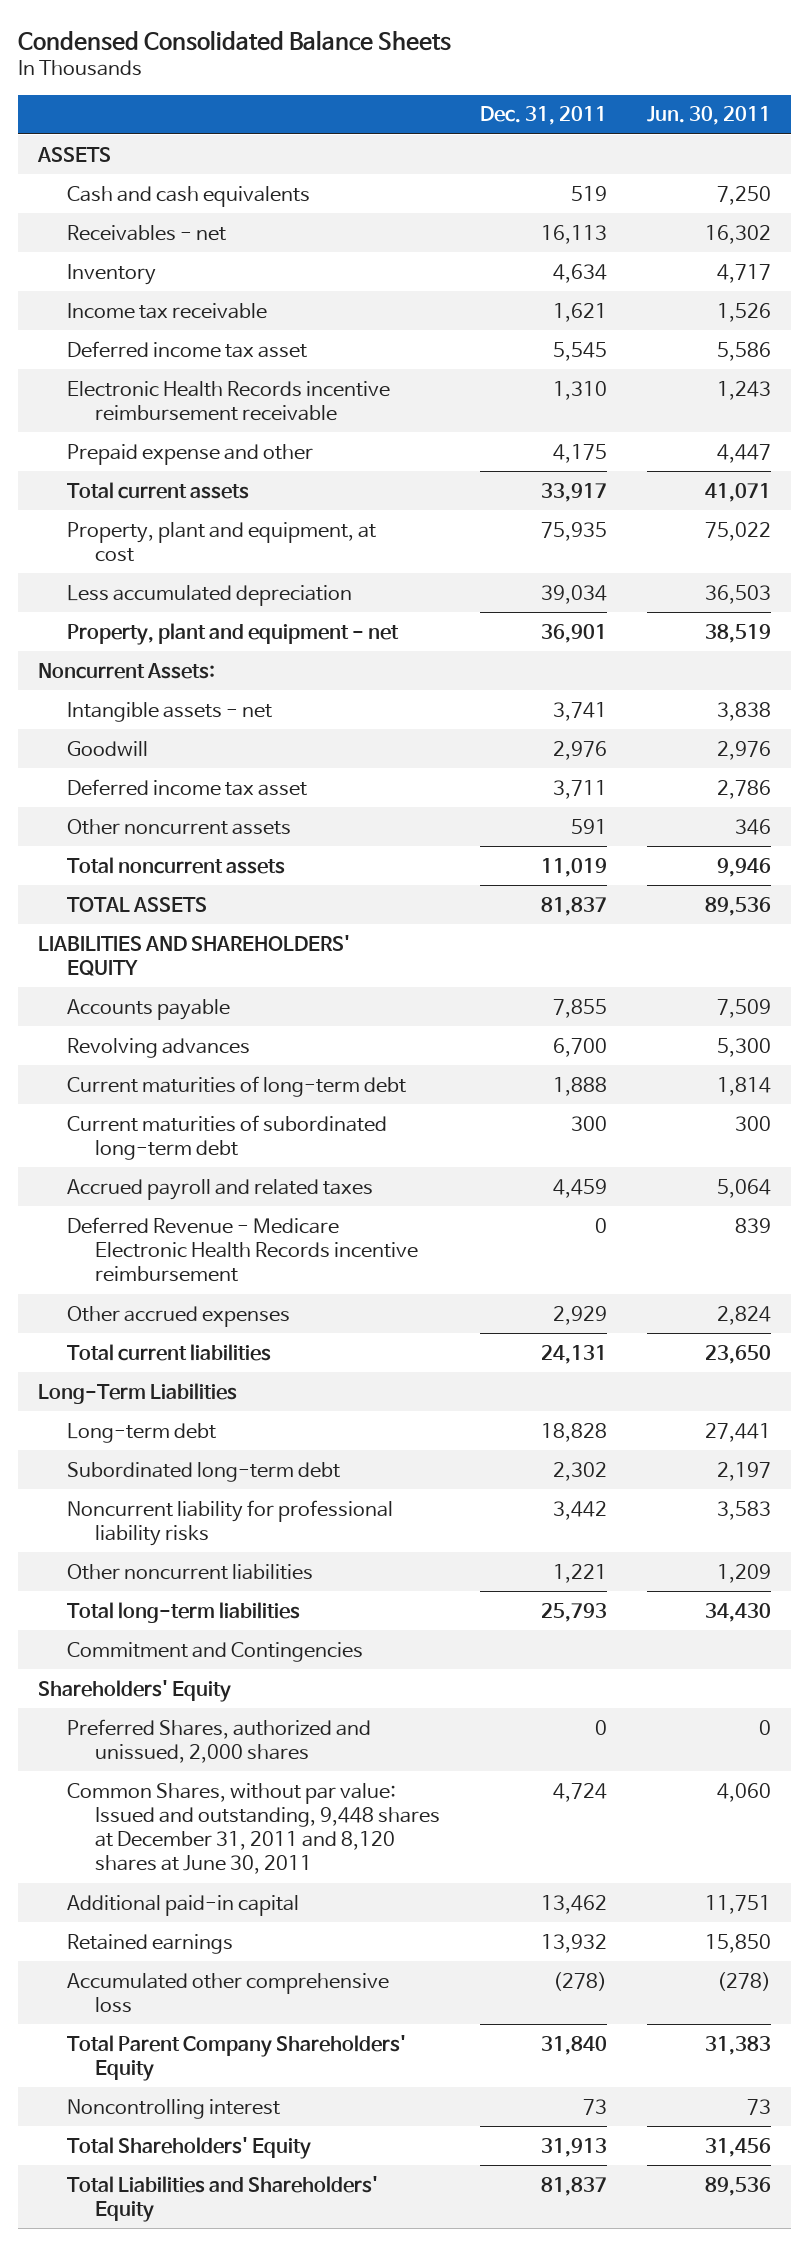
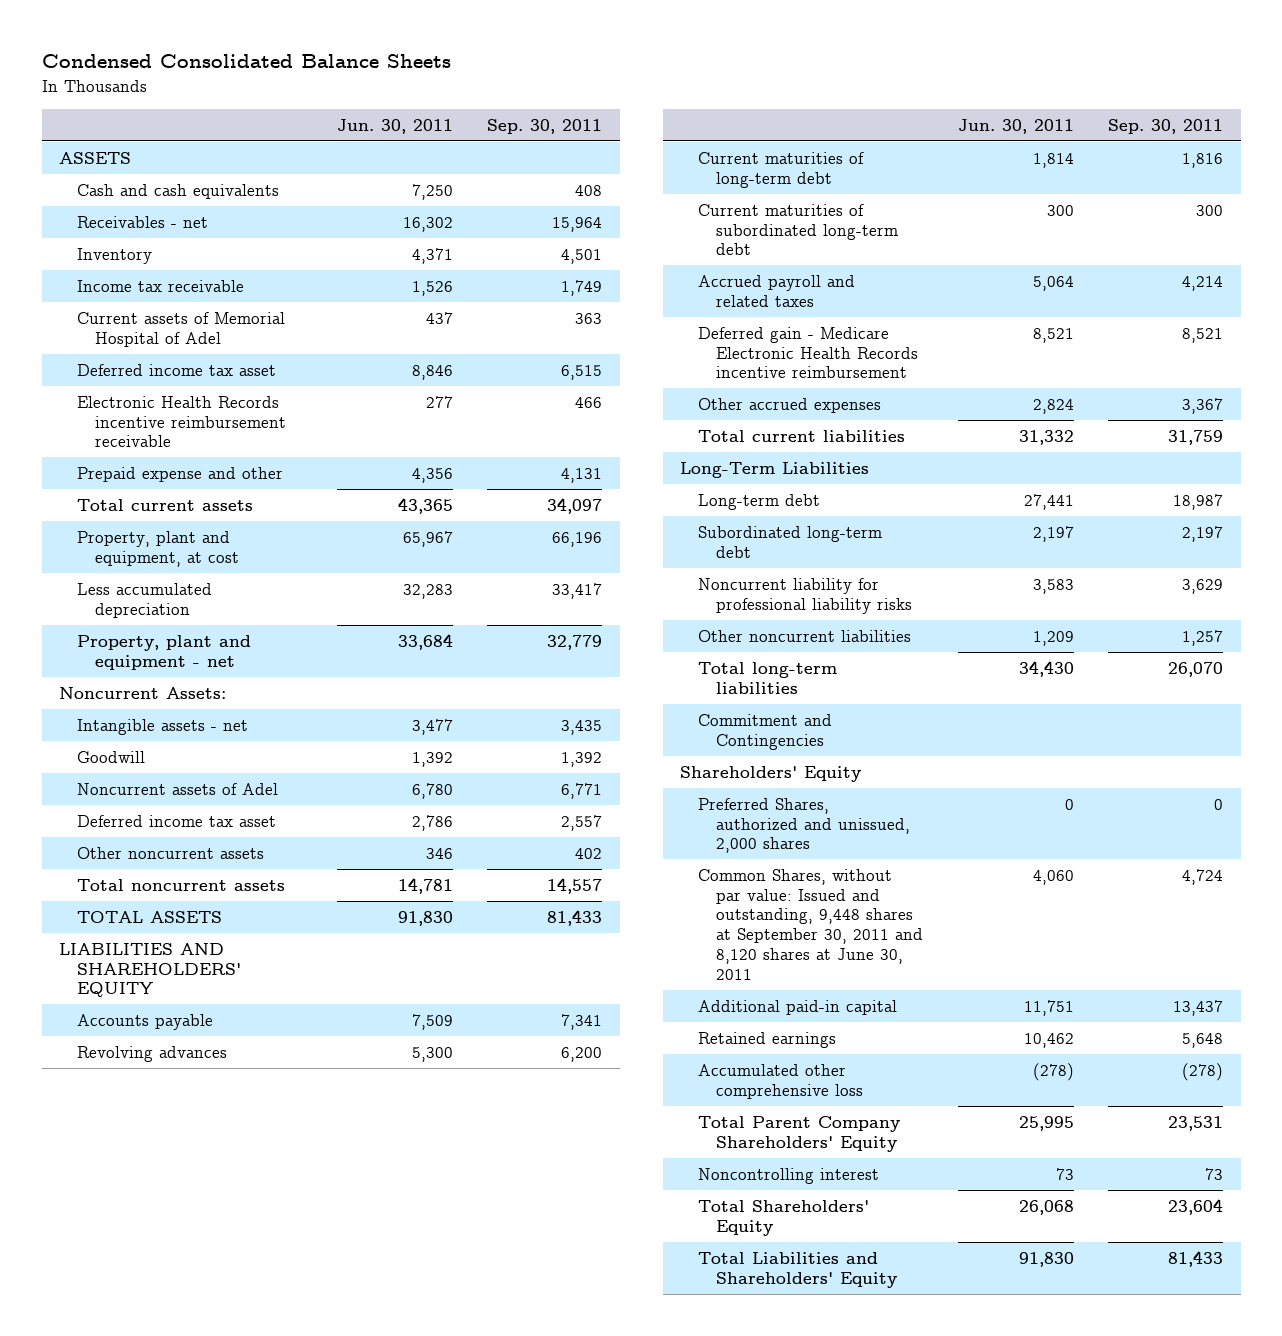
- | Dec. 31, 2011 | Jun. 30, 2011
+ | Jun. 30, 2011 | Sep. 30, 2011
- Inventory | 4,634 | 4,717
+ Inventory | 4,371 | 4,501
- Deferred income tax asset | 5,545 | 5,586
- Electronic Health Records incentive reimbursement receivable | 1,310 | 1,243
- Prepaid expense and other | 4,175 | 4,447
- Total current assets | 33,917 | 41,071
- Property, plant and equipment, at cost | 75,935 | 75,022
- Less accumulated depreciation | 39,034 | 36,503
- Property, plant and equipment - net | 36,901 | 38,519
+ Current assets of Memorial Hospital of Adel | 437 | 363
+ Deferred income tax asset | 8,846 | 6,515
+ Electronic Health Records incentive reimbursement receivable | 277 | 466
+ Prepaid expense and other | 4,356 | 4,131
+ Total current assets | 43,365 | 34,097
+ Property, plant and equipment, at cost | 65,967 | 66,196
+ Less accumulated depreciation | 32,283 | 33,417
+ Property, plant and equipment - net | 33,684 | 32,779
- Intangible assets - net | 3,741 | 3,838
- Goodwill | 2,976 | 2,976
+ Intangible assets - net | 3,477 | 3,435
+ Goodwill | 1,392 | 1,392
+ Noncurrent assets of Adel | 6,780 | 6,771
- Total noncurrent assets | 11,019 | 9,946
- TOTAL ASSETS | 81,837 | 89,536
+ Total noncurrent assets | 14,781 | 14,557
+ TOTAL ASSETS | 91,830 | 81,433
- Deferred Revenue - Medicare Electronic Health Records incentive reimbursement | 0 | 839
+ Deferred gain - Medicare Electronic Health Records incentive reimbursement | 8,521 | 8,521
- Total current liabilities | 24,131 | 23,650
+ Total current liabilities | 31,332 | 31,759
- Common Shares, without par value: Issued and outstanding, 9,448 shares at December 31, 2011 and 8,120 shares at June 30, 2011 | 4,724 | 4,060
+ Common Shares, without par value: Issued and outstanding, 9,448 shares at September 30, 2011 and 8,120 shares at June 30, 2011 | 4,060 | 4,724
- Retained earnings | 13,932 | 15,850
+ Retained earnings | 10,462 | 5,648
- Total Parent Company Shareholders' Equity | 31,840 | 31,383
+ Total Parent Company Shareholders' Equity | 25,995 | 23,531
- Total Shareholders' Equity | 31,913 | 31,456
- Total Liabilities and Shareholders' Equity | 81,837 | 89,536
+ Total Shareholders' Equity | 26,068 | 23,604
+ Total Liabilities and Shareholders' Equity | 91,830 | 81,433

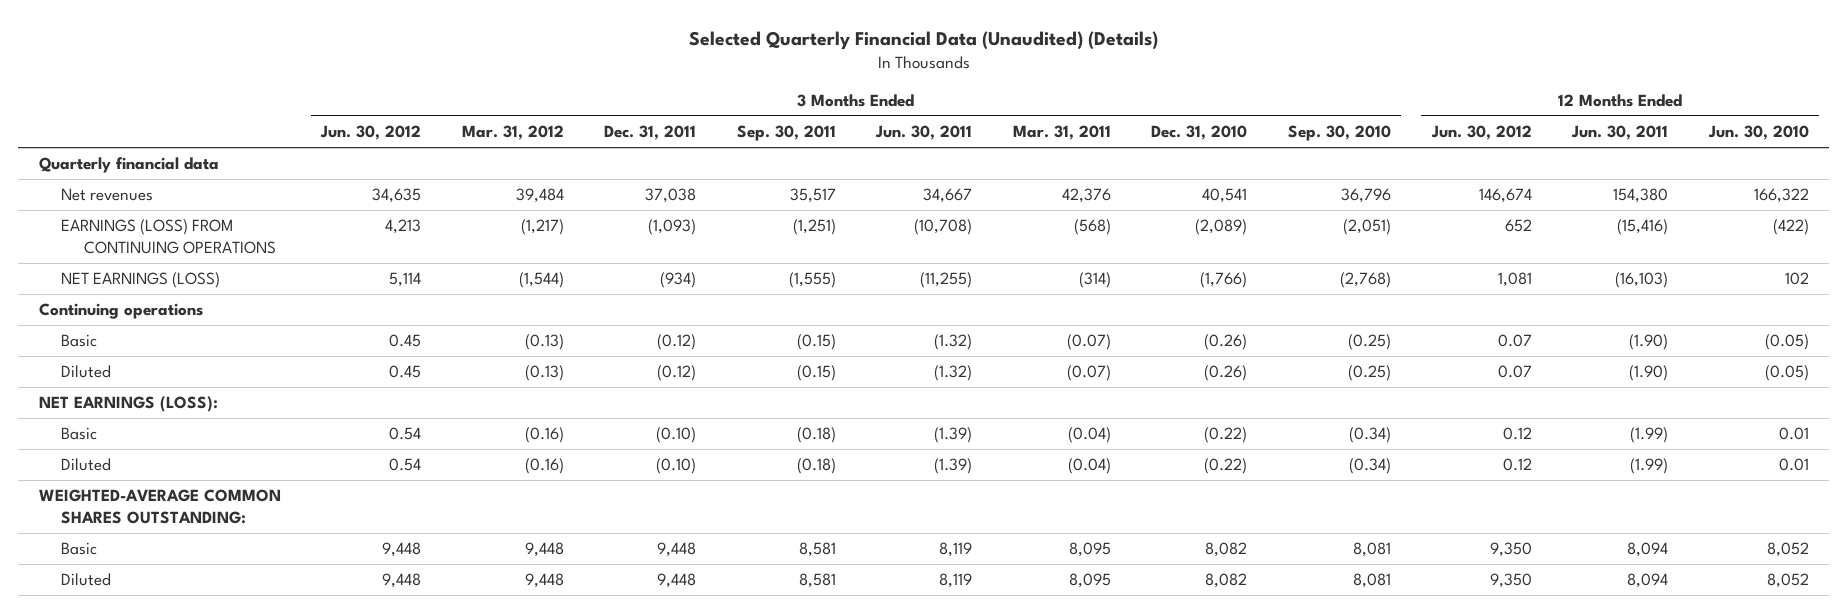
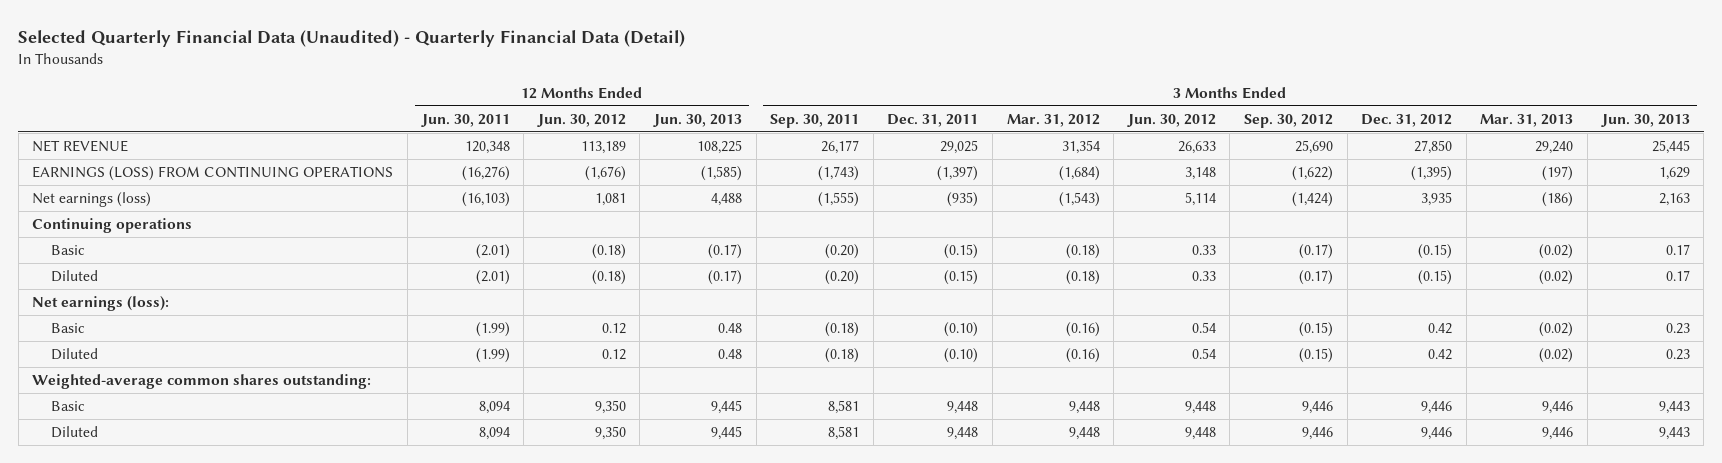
- Selected Quarterly Financial Data (Unaudited) (Details)
+ Selected Quarterly Financial Data (Unaudited) - Quarterly Financial Data (Detail)
- | 3 Months Ended Jun. 30, 2012 | 3 Months Ended Mar. 31, 2012 | 3 Months Ended Dec. 31, 2011 | 3 Months Ended Sep. 30, 2011 | 3 Months Ended Jun. 30, 2011 | 3 Months Ended Mar. 31, 2011 | 3 Months Ended Dec. 31, 2010 | 3 Months Ended Sep. 30, 2010 | 12 Months Ended Jun. 30, 2012 | 12 Months Ended Jun. 30, 2011 | 12 Months Ended Jun. 30, 2010
+ | 12 Months Ended Jun. 30, 2011 | 12 Months Ended Jun. 30, 2012 | 12 Months Ended Jun. 30, 2013 | 3 Months Ended Sep. 30, 2011 | 3 Months Ended Dec. 31, 2011 | 3 Months Ended Mar. 31, 2012 | 3 Months Ended Jun. 30, 2012 | 3 Months Ended Sep. 30, 2012 | 3 Months Ended Dec. 31, 2012 | 3 Months Ended Mar. 31, 2013 | 3 Months Ended Jun. 30, 2013
- Quarterly financial data
- Net revenues | 34,635 | 39,484 | 37,038 | 35,517 | 34,667 | 42,376 | 40,541 | 36,796 | 146,674 | 154,380 | 166,322
- EARNINGS (LOSS) FROM CONTINUING OPERATIONS | 4,213 | (1,217) | (1,093) | (1,251) | (10,708) | (568) | (2,089) | (2,051) | 652 | (15,416) | (422)
- NET EARNINGS (LOSS) | 5,114 | (1,544) | (934) | (1,555) | (11,255) | (314) | (1,766) | (2,768) | 1,081 | (16,103) | 102
+ NET REVENUE | 120,348 | 113,189 | 108,225 | 26,177 | 29,025 | 31,354 | 26,633 | 25,690 | 27,850 | 29,240 | 25,445
+ EARNINGS (LOSS) FROM CONTINUING OPERATIONS | (16,276) | (1,676) | (1,585) | (1,743) | (1,397) | (1,684) | 3,148 | (1,622) | (1,395) | (197) | 1,629
+ Net earnings (loss) | (16,103) | 1,081 | 4,488 | (1,555) | (935) | (1,543) | 5,114 | (1,424) | 3,935 | (186) | 2,163
- Basic | 0.45 | (0.13) | (0.12) | (0.15) | (1.32) | (0.07) | (0.26) | (0.25) | 0.07 | (1.90) | (0.05)
- Diluted | 0.45 | (0.13) | (0.12) | (0.15) | (1.32) | (0.07) | (0.26) | (0.25) | 0.07 | (1.90) | (0.05)
- NET EARNINGS (LOSS):
+ Basic | (2.01) | (0.18) | (0.17) | (0.20) | (0.15) | (0.18) | 0.33 | (0.17) | (0.15) | (0.02) | 0.17
+ Diluted | (2.01) | (0.18) | (0.17) | (0.20) | (0.15) | (0.18) | 0.33 | (0.17) | (0.15) | (0.02) | 0.17
+ Net earnings (loss):
- WEIGHTED-AVERAGE COMMON SHARES OUTSTANDING:
+ Weighted-average common shares outstanding:

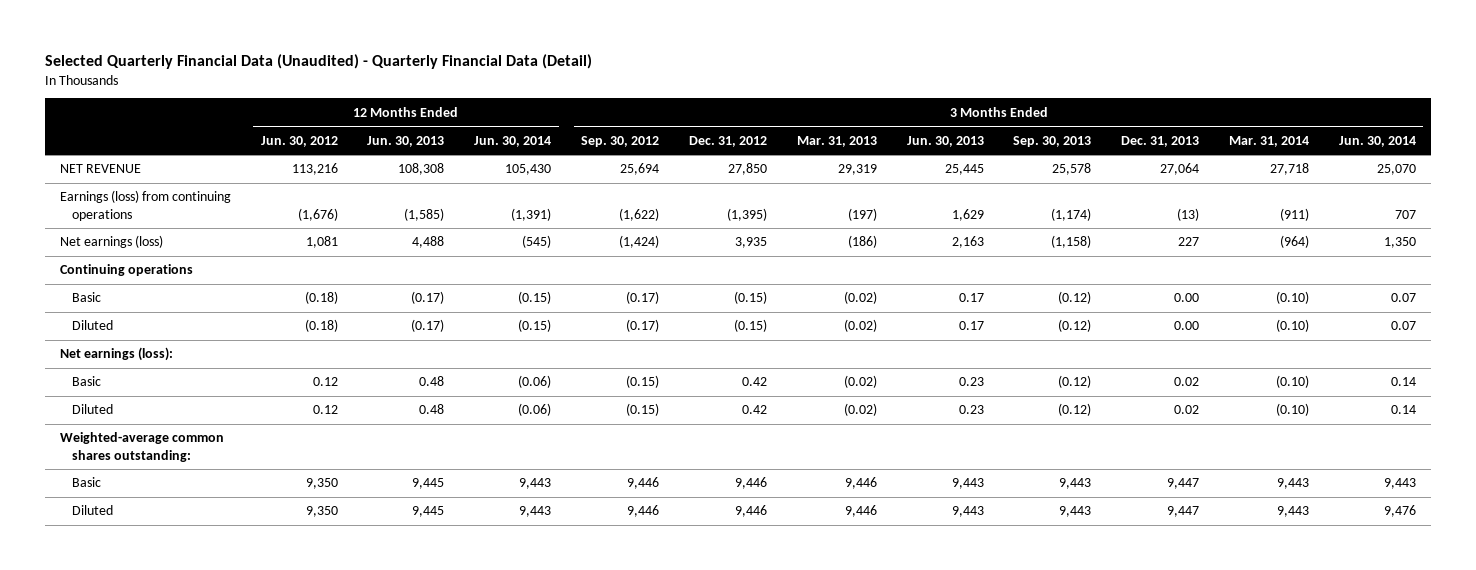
- | 12 Months Ended Jun. 30, 2011 | 12 Months Ended Jun. 30, 2012 | 12 Months Ended Jun. 30, 2013 | 3 Months Ended Sep. 30, 2011 | 3 Months Ended Dec. 31, 2011 | 3 Months Ended Mar. 31, 2012 | 3 Months Ended Jun. 30, 2012 | 3 Months Ended Sep. 30, 2012 | 3 Months Ended Dec. 31, 2012 | 3 Months Ended Mar. 31, 2013 | 3 Months Ended Jun. 30, 2013
+ | 12 Months Ended Jun. 30, 2012 | 12 Months Ended Jun. 30, 2013 | 12 Months Ended Jun. 30, 2014 | 3 Months Ended Sep. 30, 2012 | 3 Months Ended Dec. 31, 2012 | 3 Months Ended Mar. 31, 2013 | 3 Months Ended Jun. 30, 2013 | 3 Months Ended Sep. 30, 2013 | 3 Months Ended Dec. 31, 2013 | 3 Months Ended Mar. 31, 2014 | 3 Months Ended Jun. 30, 2014
- NET REVENUE | 120,348 | 113,189 | 108,225 | 26,177 | 29,025 | 31,354 | 26,633 | 25,690 | 27,850 | 29,240 | 25,445
- EARNINGS (LOSS) FROM CONTINUING OPERATIONS | (16,276) | (1,676) | (1,585) | (1,743) | (1,397) | (1,684) | 3,148 | (1,622) | (1,395) | (197) | 1,629
+ NET REVENUE | 113,216 | 108,308 | 105,430 | 25,694 | 27,850 | 29,319 | 25,445 | 25,578 | 27,064 | 27,718 | 25,070
+ Earnings (loss) from continuing operations | (1,676) | (1,585) | (1,391) | (1,622) | (1,395) | (197) | 1,629 | (1,174) | (13) | (911) | 707

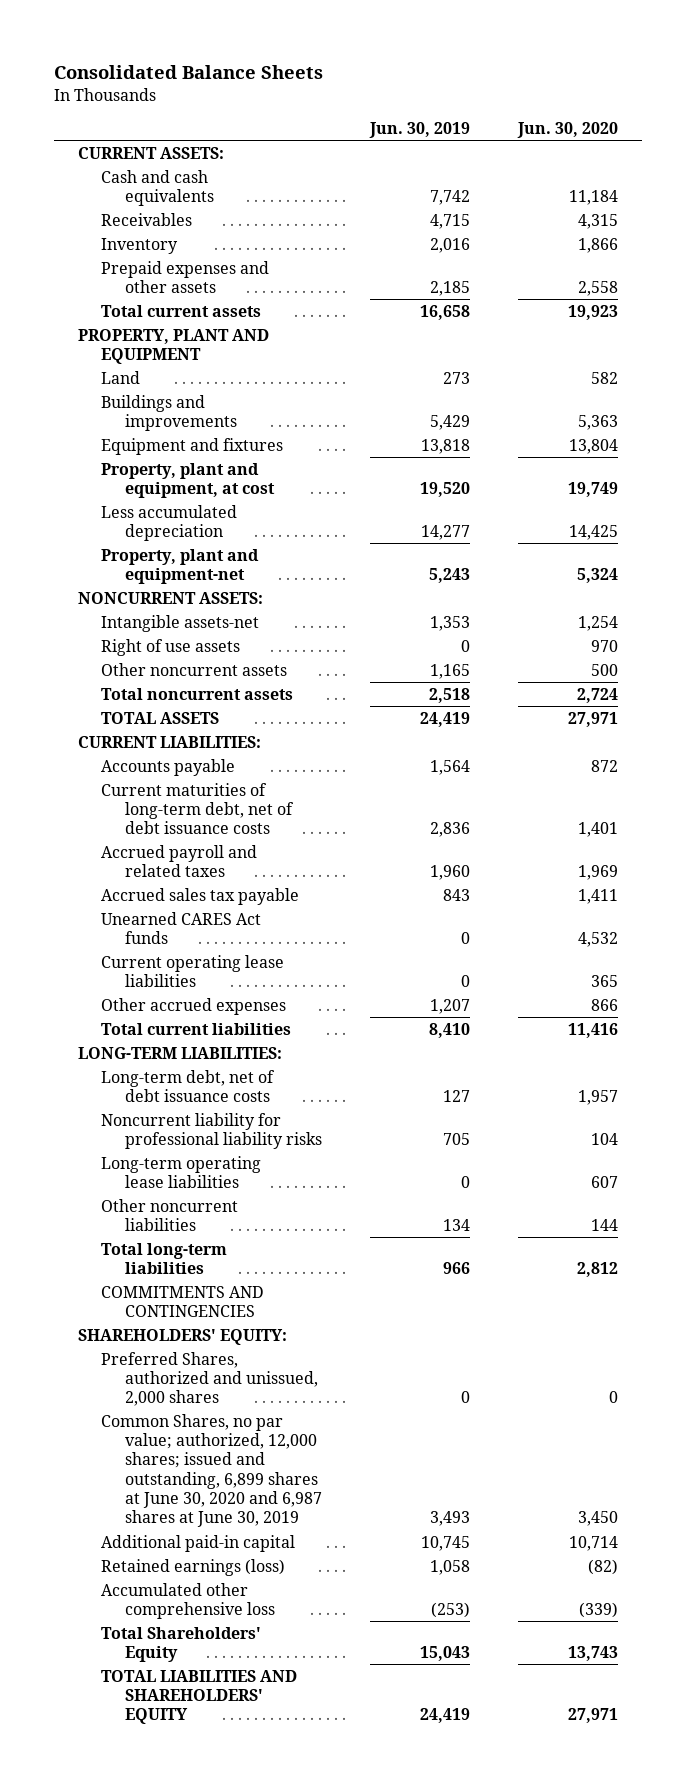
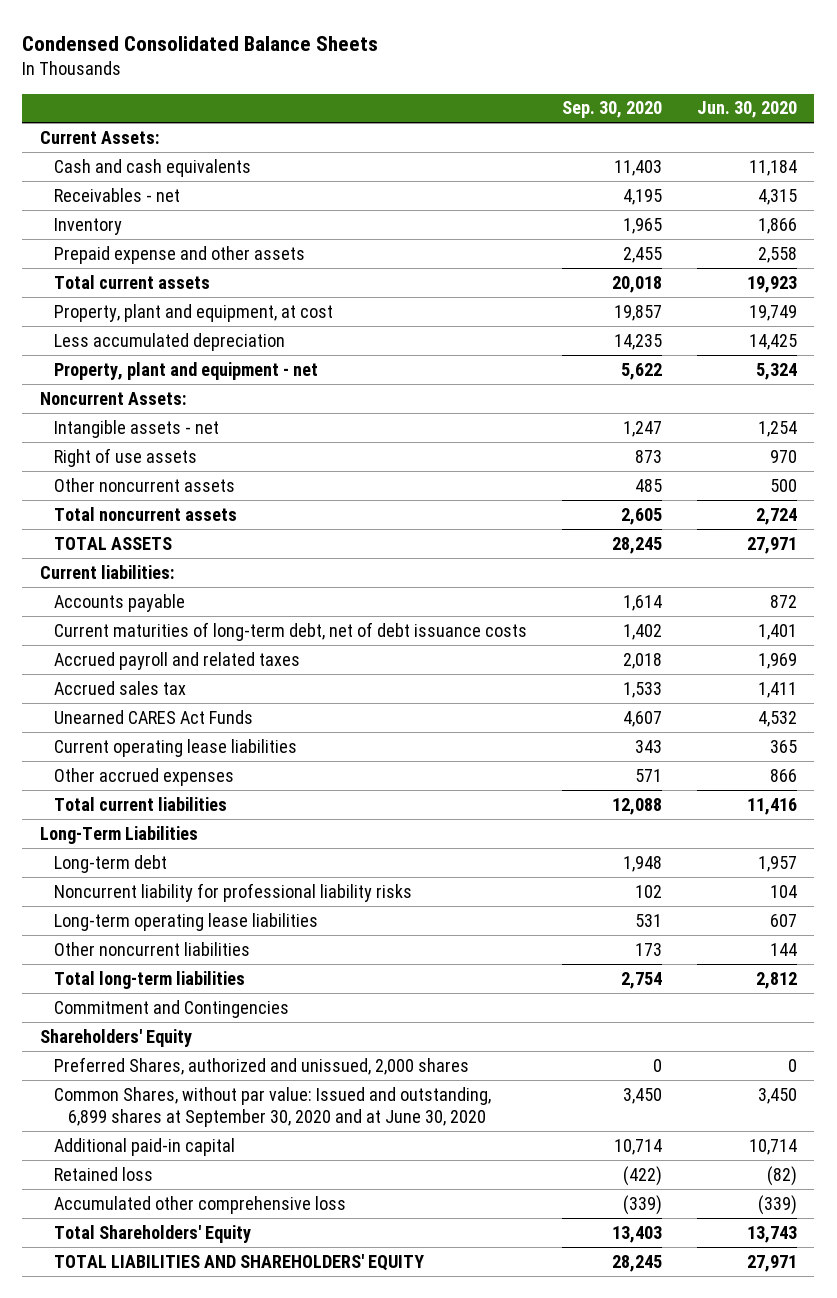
- Consolidated Balance Sheets
+ Condensed Consolidated Balance Sheets
- | Jun. 30, 2019 | Jun. 30, 2020
+ | Sep. 30, 2020 | Jun. 30, 2020
- CURRENT ASSETS:
+ Current Assets:
- Receivables | 4,715 | 4,315
+ Receivables - net | 4,195 | 4,315
- Prepaid expenses and other assets | 2,185 | 2,558
+ Prepaid expense and other assets | 2,455 | 2,558
- PROPERTY, PLANT AND EQUIPMENT
- Land | 273 | 582
- Buildings and improvements | 5,429 | 5,363
- Equipment and fixtures | 13,818 | 13,804
- Property, plant and equipment-net | 5,243 | 5,324
- NONCURRENT ASSETS:
- Intangible assets-net | 1,353 | 1,254
+ Property, plant and equipment - net | 5,622 | 5,324
+ Noncurrent Assets:
+ Intangible assets - net | 1,247 | 1,254
- CURRENT LIABILITIES:
+ Current liabilities:
- Accrued sales tax payable | 843 | 1,411
- Unearned CARES Act funds | 0 | 4,532
+ Accrued sales tax | 1,533 | 1,411
+ Unearned CARES Act Funds | 4,607 | 4,532
- LONG-TERM LIABILITIES:
- Long-term debt, net of debt issuance costs | 127 | 1,957
+ Long-Term Liabilities
+ Long-term debt | 1,948 | 1,957
- COMMITMENTS AND CONTINGENCIES
- SHAREHOLDERS' EQUITY:
+ Commitment and Contingencies
+ Shareholders' Equity
- Common Shares, no par value; authorized, 12,000 shares; issued and outstanding, 6,899 shares at June 30, 2020 and 6,987 shares at June 30, 2019 | 3,493 | 3,450
+ Common Shares, without par value: Issued and outstanding, 6,899 shares at September 30, 2020 and at June 30, 2020 | 3,450 | 3,450
- Retained earnings (loss) | 1,058 | (82)
+ Retained loss | (422) | (82)

